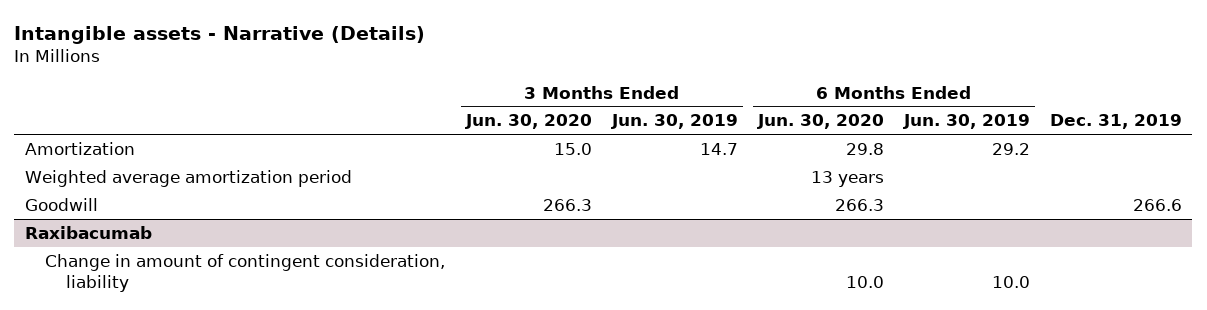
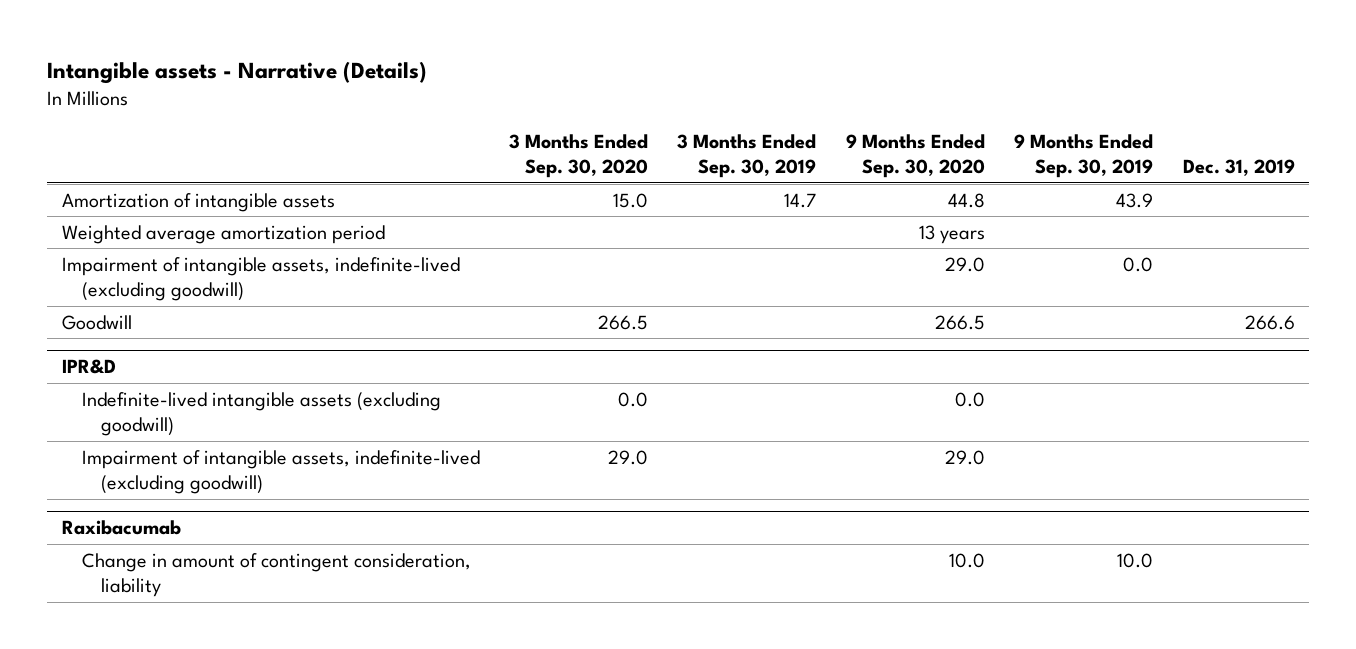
- | 3 Months Ended Jun. 30, 2020 | 3 Months Ended Jun. 30, 2019 | 6 Months Ended Jun. 30, 2020 | 6 Months Ended Jun. 30, 2019 | Dec. 31, 2019
+ | 3 Months Ended Sep. 30, 2020 | 3 Months Ended Sep. 30, 2019 | 9 Months Ended Sep. 30, 2020 | 9 Months Ended Sep. 30, 2019 | Dec. 31, 2019
- Amortization | 15.0 | 14.7 | 29.8 | 29.2 |
+ Amortization of intangible assets | 15.0 | 14.7 | 44.8 | 43.9 |
+ Impairment of intangible assets, indefinite-lived (excluding goodwill) | | | 29.0 | 0.0 |
+ IPR&D
+ Indefinite-lived intangible assets (excluding goodwill) | 0.0 | | 0.0 | |
+ Impairment of intangible assets, indefinite-lived (excluding goodwill) | 29.0 | | 29.0 | |

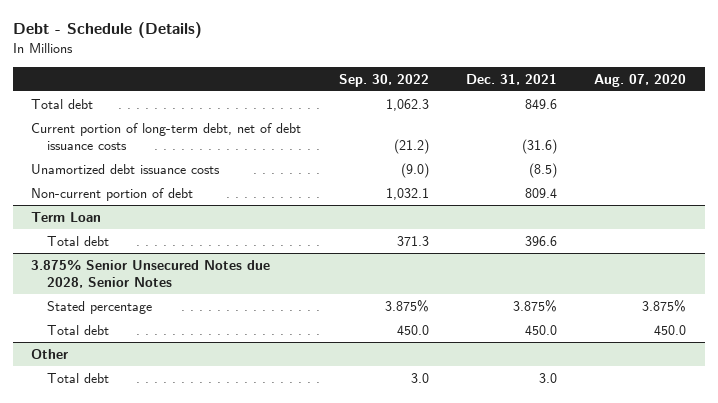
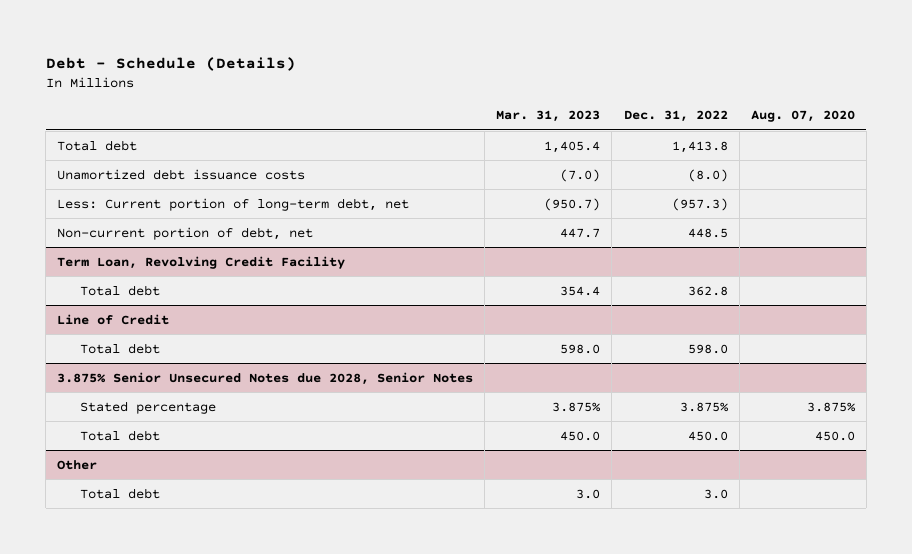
- | Sep. 30, 2022 | Dec. 31, 2021 | Aug. 07, 2020
+ | Mar. 31, 2023 | Dec. 31, 2022 | Aug. 07, 2020
- Current portion of long-term debt, net of debt issuance costs | (21.2) | (31.6) |
- Non-current portion of debt | 1,032.1 | 809.4 |
- Term Loan
+ Less: Current portion of long-term debt, net | (950.7) | (957.3) |
+ Non-current portion of debt, net | 447.7 | 448.5 |
+ Term Loan, Revolving Credit Facility
+ Line of Credit
+ Total debt | 598.0 | 598.0 |

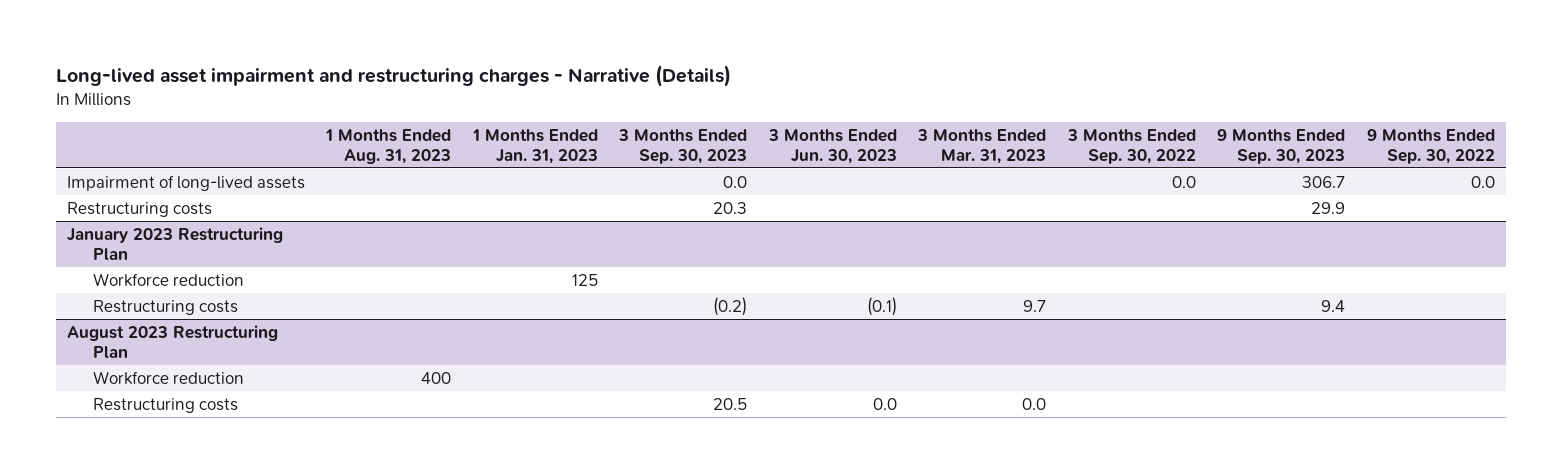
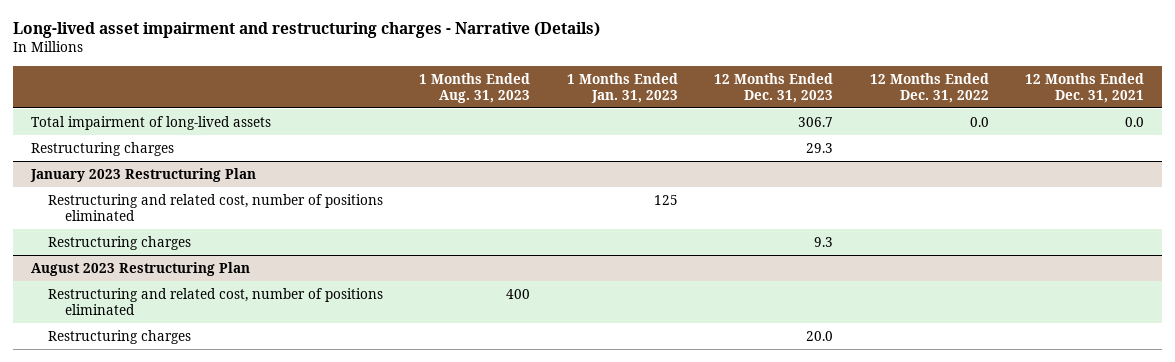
- | 1 Months Ended Aug. 31, 2023 | 1 Months Ended Jan. 31, 2023 | 3 Months Ended Sep. 30, 2023 | 3 Months Ended Jun. 30, 2023 | 3 Months Ended Mar. 31, 2023 | 3 Months Ended Sep. 30, 2022 | 9 Months Ended Sep. 30, 2023 | 9 Months Ended Sep. 30, 2022
+ | 1 Months Ended Aug. 31, 2023 | 1 Months Ended Jan. 31, 2023 | 12 Months Ended Dec. 31, 2023 | 12 Months Ended Dec. 31, 2022 | 12 Months Ended Dec. 31, 2021
- Impairment of long-lived assets | | | 0.0 | | | 0.0 | 306.7 | 0.0
- Restructuring costs | | | 20.3 | | | | 29.9 |
+ Total impairment of long-lived assets | | | 306.7 | 0.0 | 0.0
+ Restructuring charges | | | 29.3 | |
@ January 2023 Restructuring Plan
- Workforce reduction | | 125 | | | | | |
- Restructuring costs | | | (0.2) | (0.1) | 9.7 | | 9.4 |
+ Restructuring and related cost, number of positions eliminated | | 125 | | |
+ Restructuring charges | | | 9.3 | |
@ August 2023 Restructuring Plan
- Workforce reduction | 400 | | | | | | |
- Restructuring costs | | | 20.5 | 0.0 | 0.0 | | |
+ Restructuring and related cost, number of positions eliminated | 400 | | | |
+ Restructuring charges | | | 20.0 | |

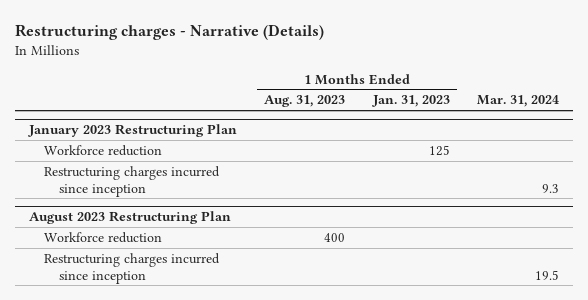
- Long-lived asset impairment and restructuring charges - Narrative (Details)
+ Restructuring charges - Narrative (Details)
- | 1 Months Ended Aug. 31, 2023 | 1 Months Ended Jan. 31, 2023 | 12 Months Ended Dec. 31, 2023 | 12 Months Ended Dec. 31, 2022 | 12 Months Ended Dec. 31, 2021
+ | 1 Months Ended Aug. 31, 2023 | 1 Months Ended Jan. 31, 2023 | Mar. 31, 2024
- Total impairment of long-lived assets | | | 306.7 | 0.0 | 0.0
- Restructuring charges | | | 29.3 | |
@ January 2023 Restructuring Plan
- Restructuring and related cost, number of positions eliminated | | 125 | | |
- Restructuring charges | | | 9.3 | |
+ Workforce reduction | | 125 |
+ Restructuring charges incurred since inception | | | 9.3
@ August 2023 Restructuring Plan
- Restructuring and related cost, number of positions eliminated | 400 | | | |
- Restructuring charges | | | 20.0 | |
+ Workforce reduction | 400 | |
+ Restructuring charges incurred since inception | | | 19.5

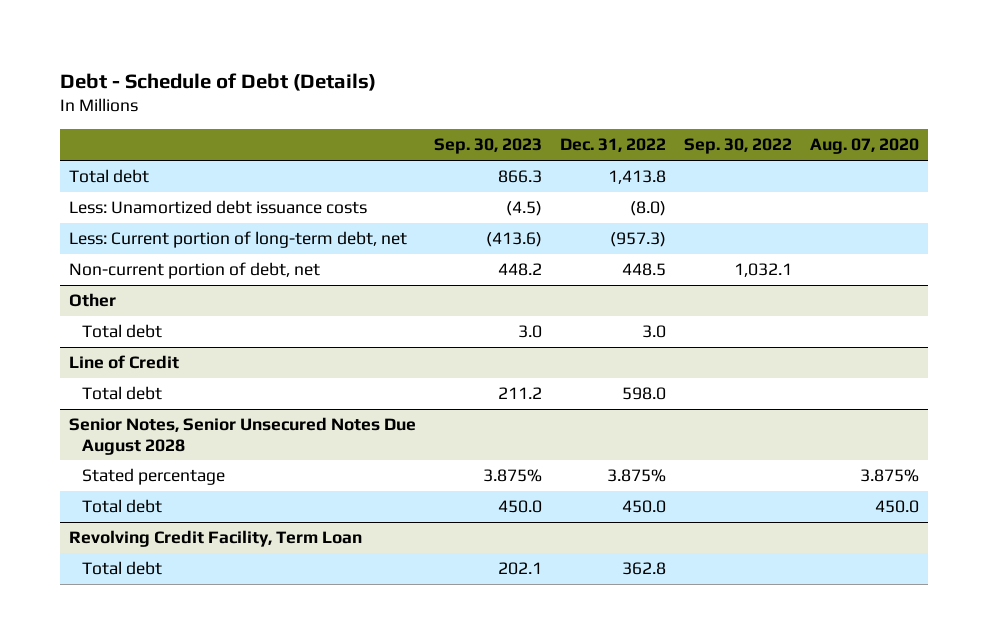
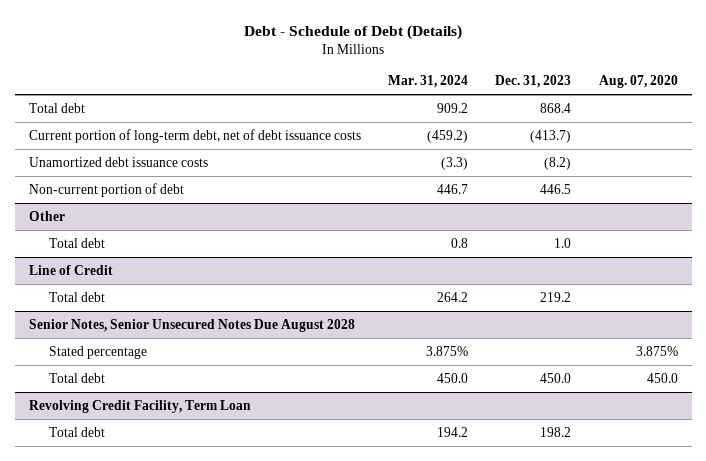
- | Sep. 30, 2023 | Dec. 31, 2022 | Sep. 30, 2022 | Aug. 07, 2020
+ | Mar. 31, 2024 | Dec. 31, 2023 | Aug. 07, 2020
- Less: Unamortized debt issuance costs | (4.5) | (8.0) | |
- Less: Current portion of long-term debt, net | (413.6) | (957.3) | |
- Non-current portion of debt, net | 448.2 | 448.5 | 1,032.1 |
+ Current portion of long-term debt, net of debt issuance costs | (459.2) | (413.7) |
+ Unamortized debt issuance costs | (3.3) | (8.2) |
+ Non-current portion of debt | 446.7 | 446.5 |

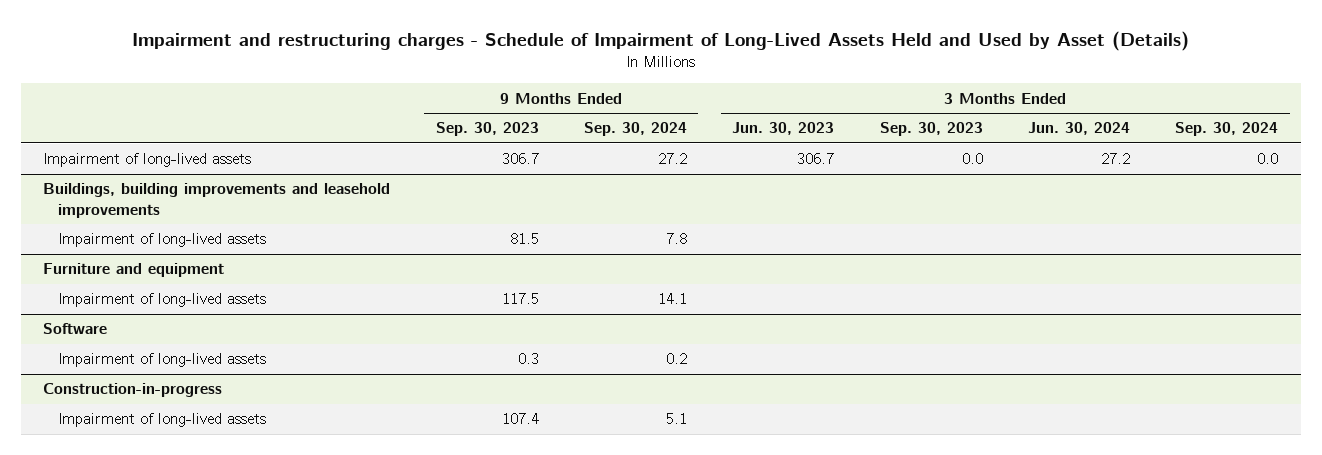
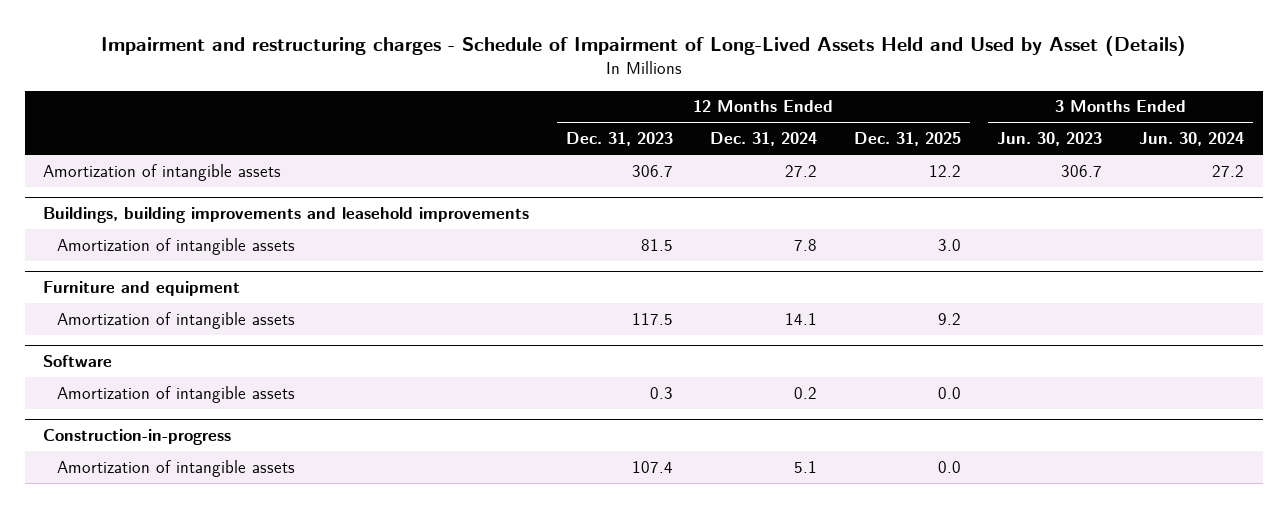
- | 9 Months Ended Sep. 30, 2023 | 9 Months Ended Sep. 30, 2024 | 3 Months Ended Jun. 30, 2023 | 3 Months Ended Sep. 30, 2023 | 3 Months Ended Jun. 30, 2024 | 3 Months Ended Sep. 30, 2024
+ | 12 Months Ended Dec. 31, 2023 | 12 Months Ended Dec. 31, 2024 | 12 Months Ended Dec. 31, 2025 | 3 Months Ended Jun. 30, 2023 | 3 Months Ended Jun. 30, 2024
- Impairment of long-lived assets | 306.7 | 27.2 | 306.7 | 0.0 | 27.2 | 0.0
+ Amortization of intangible assets | 306.7 | 27.2 | 12.2 | 306.7 | 27.2
@ Buildings, building improvements and leasehold improvements
- Impairment of long-lived assets | 81.5 | 7.8 | | | |
+ Amortization of intangible assets | 81.5 | 7.8 | 3.0 | |
@ Furniture and equipment
- Impairment of long-lived assets | 117.5 | 14.1 | | | |
+ Amortization of intangible assets | 117.5 | 14.1 | 9.2 | |
@ Software
- Impairment of long-lived assets | 0.3 | 0.2 | | | |
+ Amortization of intangible assets | 0.3 | 0.2 | 0.0 | |
@ Construction-in-progress
- Impairment of long-lived assets | 107.4 | 5.1 | | | |
+ Amortization of intangible assets | 107.4 | 5.1 | 0.0 | |

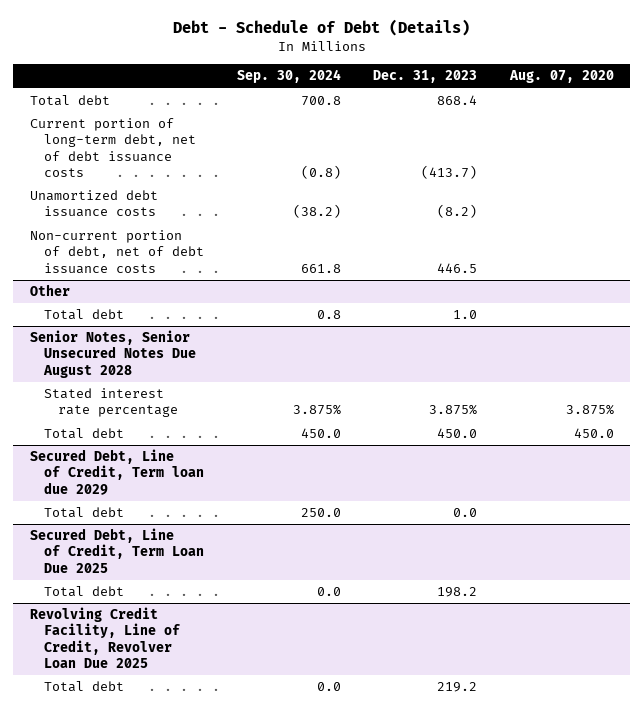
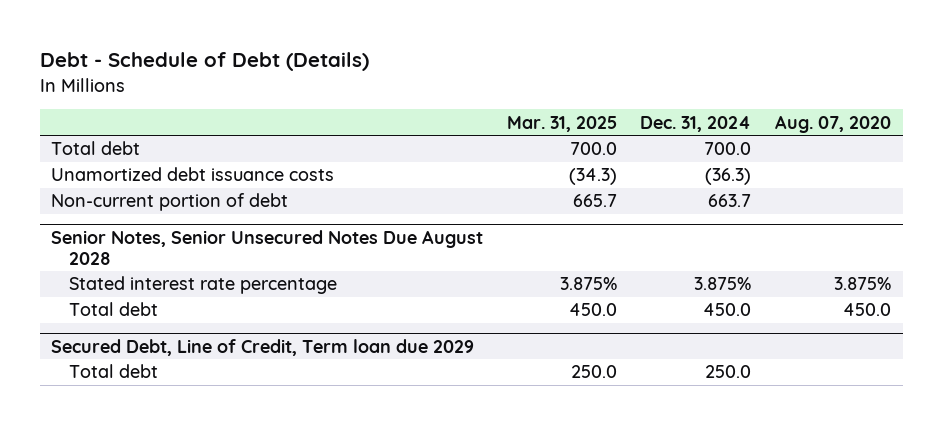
- | Sep. 30, 2024 | Dec. 31, 2023 | Aug. 07, 2020
+ | Mar. 31, 2025 | Dec. 31, 2024 | Aug. 07, 2020
- Current portion of long-term debt, net of debt issuance costs | (0.8) | (413.7) |
- Non-current portion of debt, net of debt issuance costs | 661.8 | 446.5 |
- Other
- Total debt | 0.8 | 1.0 |
+ Non-current portion of debt | 665.7 | 663.7 |
- Secured Debt, Line of Credit, Term Loan Due 2025
- Total debt | 0.0 | 198.2 |
- Revolving Credit Facility, Line of Credit, Revolver Loan Due 2025
- Total debt | 0.0 | 219.2 |

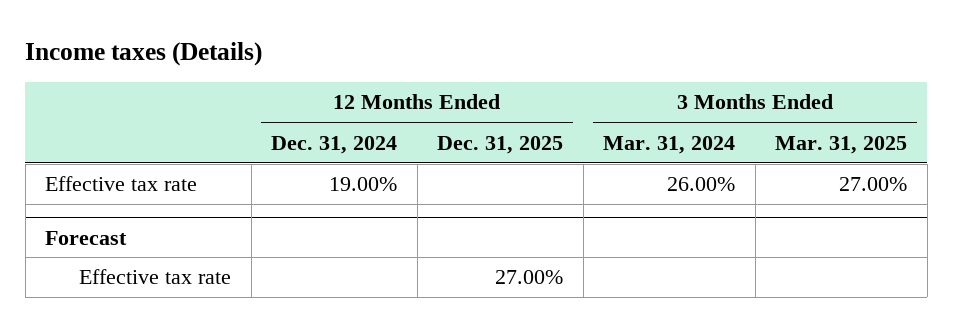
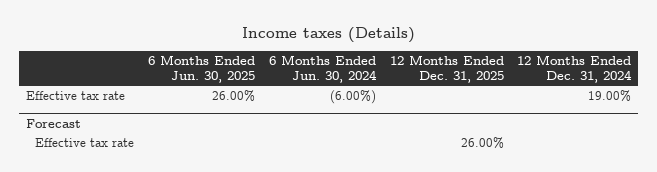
- | 12 Months Ended Dec. 31, 2024 | 12 Months Ended Dec. 31, 2025 | 3 Months Ended Mar. 31, 2024 | 3 Months Ended Mar. 31, 2025
+ | 6 Months Ended Jun. 30, 2025 | 6 Months Ended Jun. 30, 2024 | 12 Months Ended Dec. 31, 2025 | 12 Months Ended Dec. 31, 2024
@ Forecast
- Effective tax rate | | 27.00% | |
+ Effective tax rate | | | 26.00% |

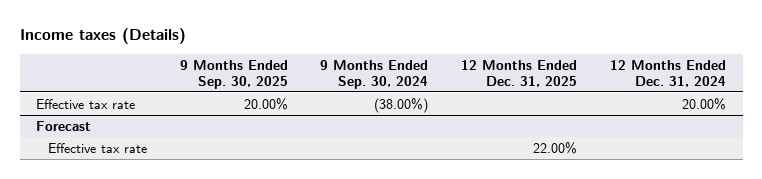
- | 6 Months Ended Jun. 30, 2025 | 6 Months Ended Jun. 30, 2024 | 12 Months Ended Dec. 31, 2025 | 12 Months Ended Dec. 31, 2024
+ | 9 Months Ended Sep. 30, 2025 | 9 Months Ended Sep. 30, 2024 | 12 Months Ended Dec. 31, 2025 | 12 Months Ended Dec. 31, 2024
- Effective tax rate | 26.00% | (6.00%) | | 19.00%
+ Effective tax rate | 20.00% | (38.00%) | | 20.00%
@ Forecast
- Effective tax rate | | | 26.00% |
+ Effective tax rate | | | 22.00% |

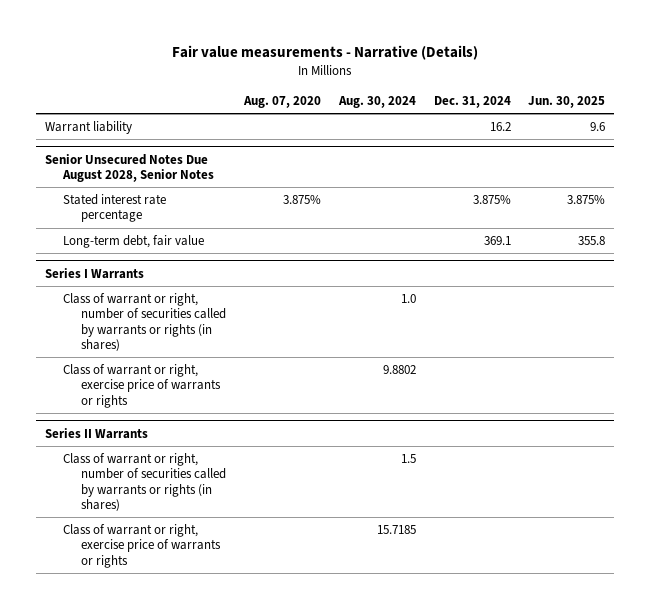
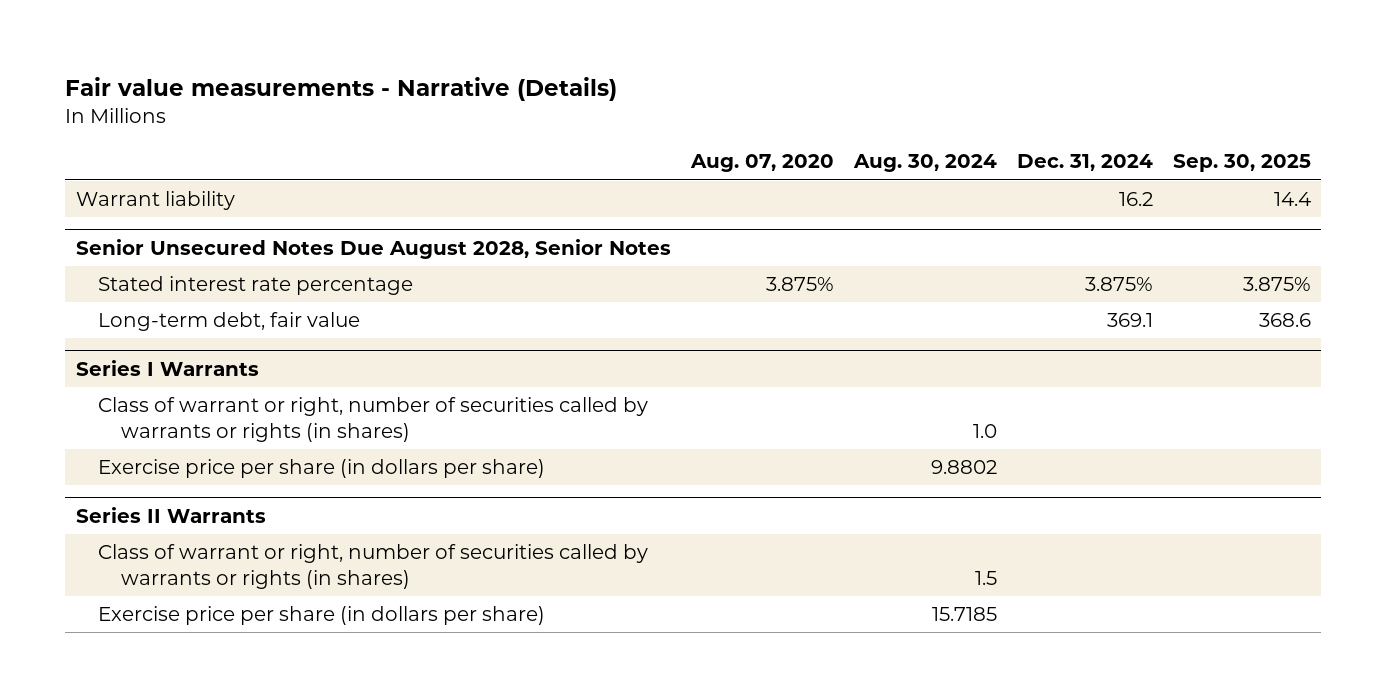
- | Aug. 07, 2020 | Aug. 30, 2024 | Dec. 31, 2024 | Jun. 30, 2025
+ | Aug. 07, 2020 | Aug. 30, 2024 | Dec. 31, 2024 | Sep. 30, 2025
@ Series I Warrants
- Class of warrant or right, exercise price of warrants or rights | | 9.8802 | |
+ Exercise price per share (in dollars per share) | | 9.8802 | |
@ Series II Warrants
- Class of warrant or right, exercise price of warrants or rights | | 15.7185 | |
+ Exercise price per share (in dollars per share) | | 15.7185 | |

